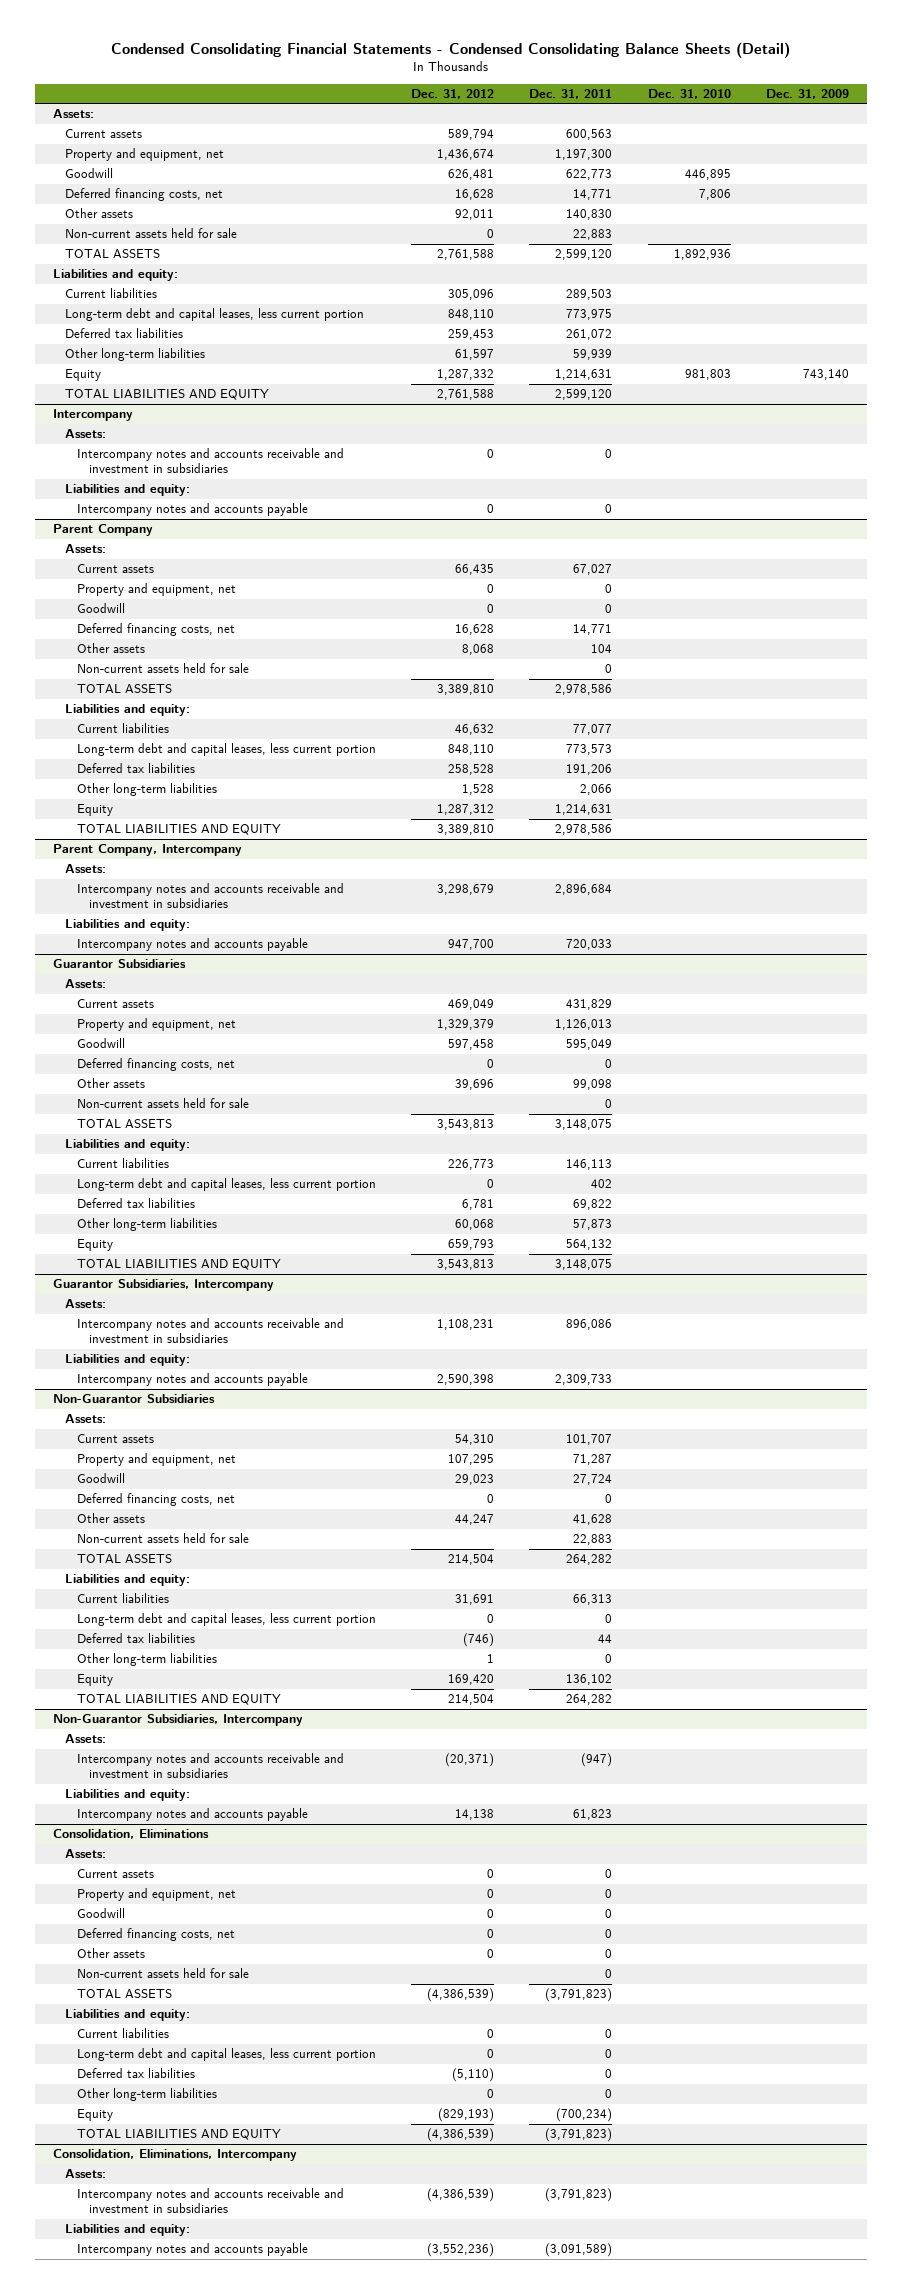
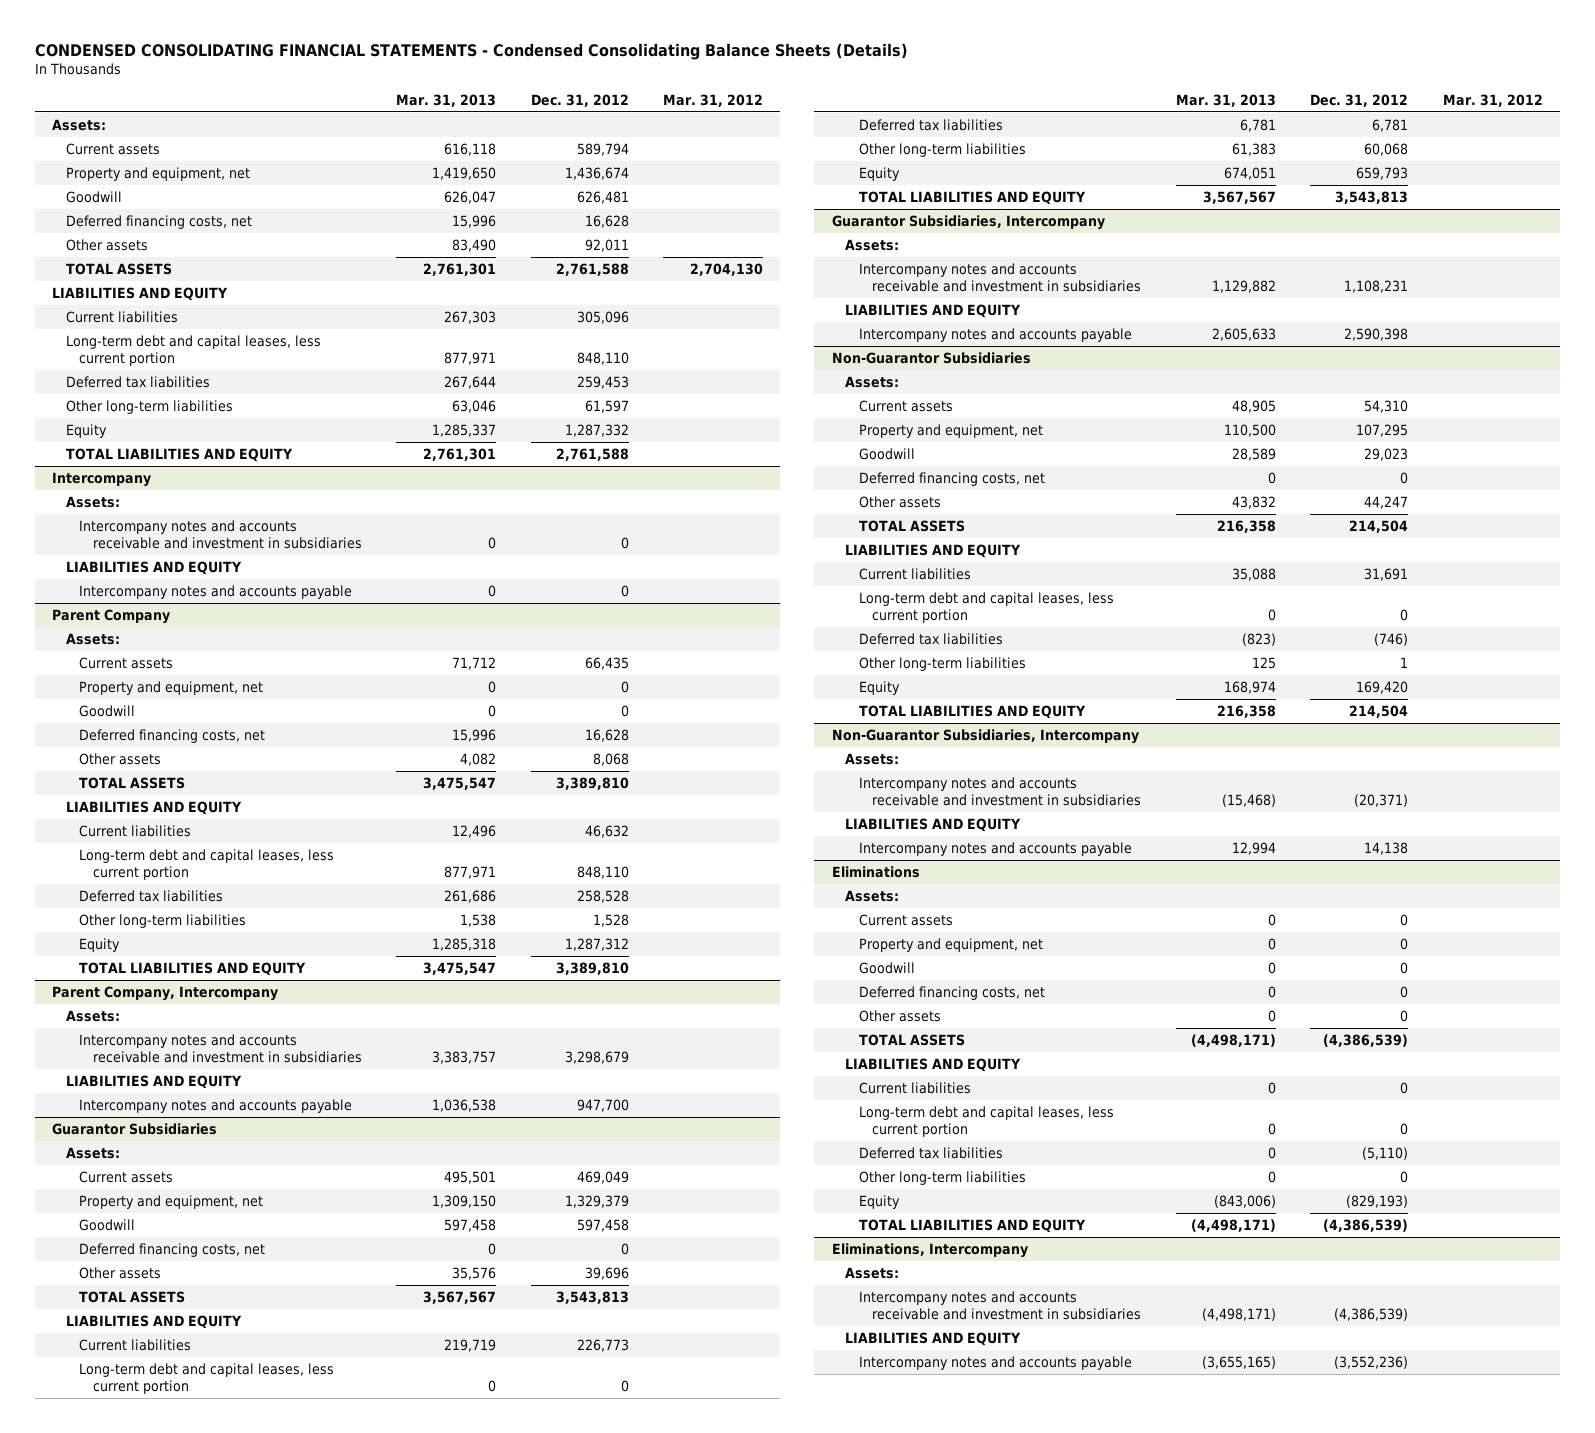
- Condensed Consolidating Financial Statements - Condensed Consolidating Balance Sheets (Detail)
+ CONDENSED CONSOLIDATING FINANCIAL STATEMENTS - Condensed Consolidating Balance Sheets (Details)
- | Dec. 31, 2012 | Dec. 31, 2011 | Dec. 31, 2010 | Dec. 31, 2009
+ | Mar. 31, 2013 | Dec. 31, 2012 | Mar. 31, 2012
- Non-current assets held for sale | 0 | 22,883 | |
- Liabilities and equity:
+ LIABILITIES AND EQUITY
@ Intercompany
- Liabilities and equity:
+ LIABILITIES AND EQUITY
@ Parent Company
- Non-current assets held for sale | | 0 | |
- Liabilities and equity:
+ LIABILITIES AND EQUITY
@ Parent Company, Intercompany
- Liabilities and equity:
+ LIABILITIES AND EQUITY
@ Guarantor Subsidiaries
- Non-current assets held for sale | | 0 | |
- Liabilities and equity:
+ LIABILITIES AND EQUITY
@ Guarantor Subsidiaries, Intercompany
- Liabilities and equity:
+ LIABILITIES AND EQUITY
@ Non-Guarantor Subsidiaries
- Non-current assets held for sale | | 22,883 | |
- Liabilities and equity:
+ LIABILITIES AND EQUITY
@ Non-Guarantor Subsidiaries, Intercompany
- Liabilities and equity:
+ LIABILITIES AND EQUITY
- Consolidation, Eliminations
+ Eliminations
- Non-current assets held for sale | | 0 | |
- Liabilities and equity:
+ LIABILITIES AND EQUITY
- Consolidation, Eliminations, Intercompany
+ Eliminations, Intercompany
- Liabilities and equity:
+ LIABILITIES AND EQUITY

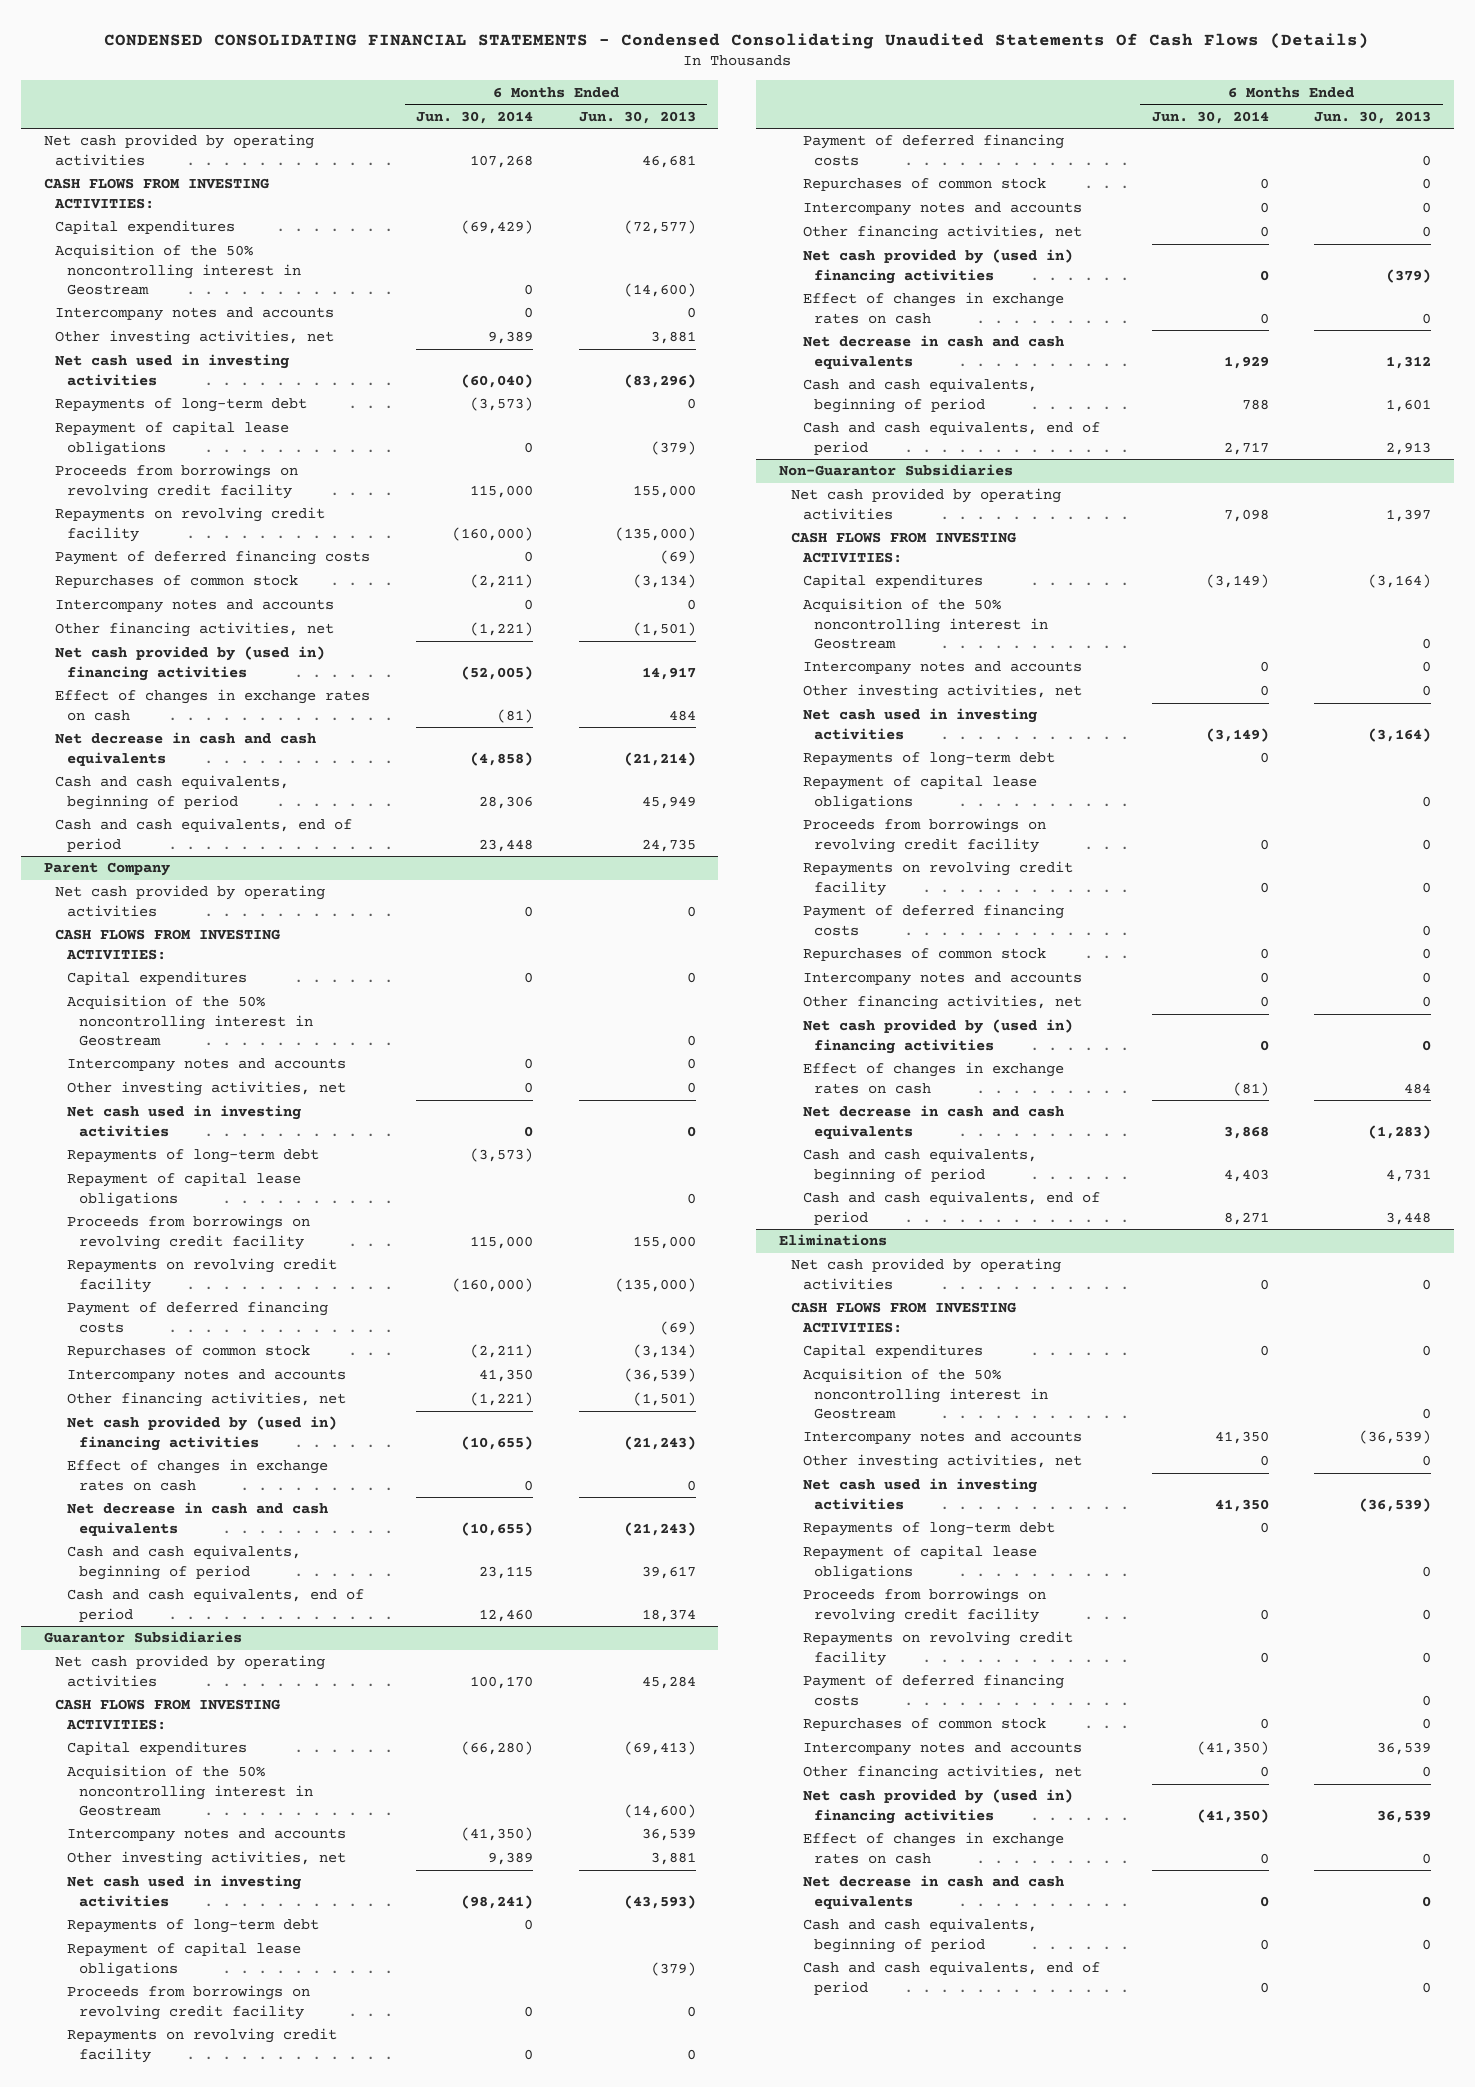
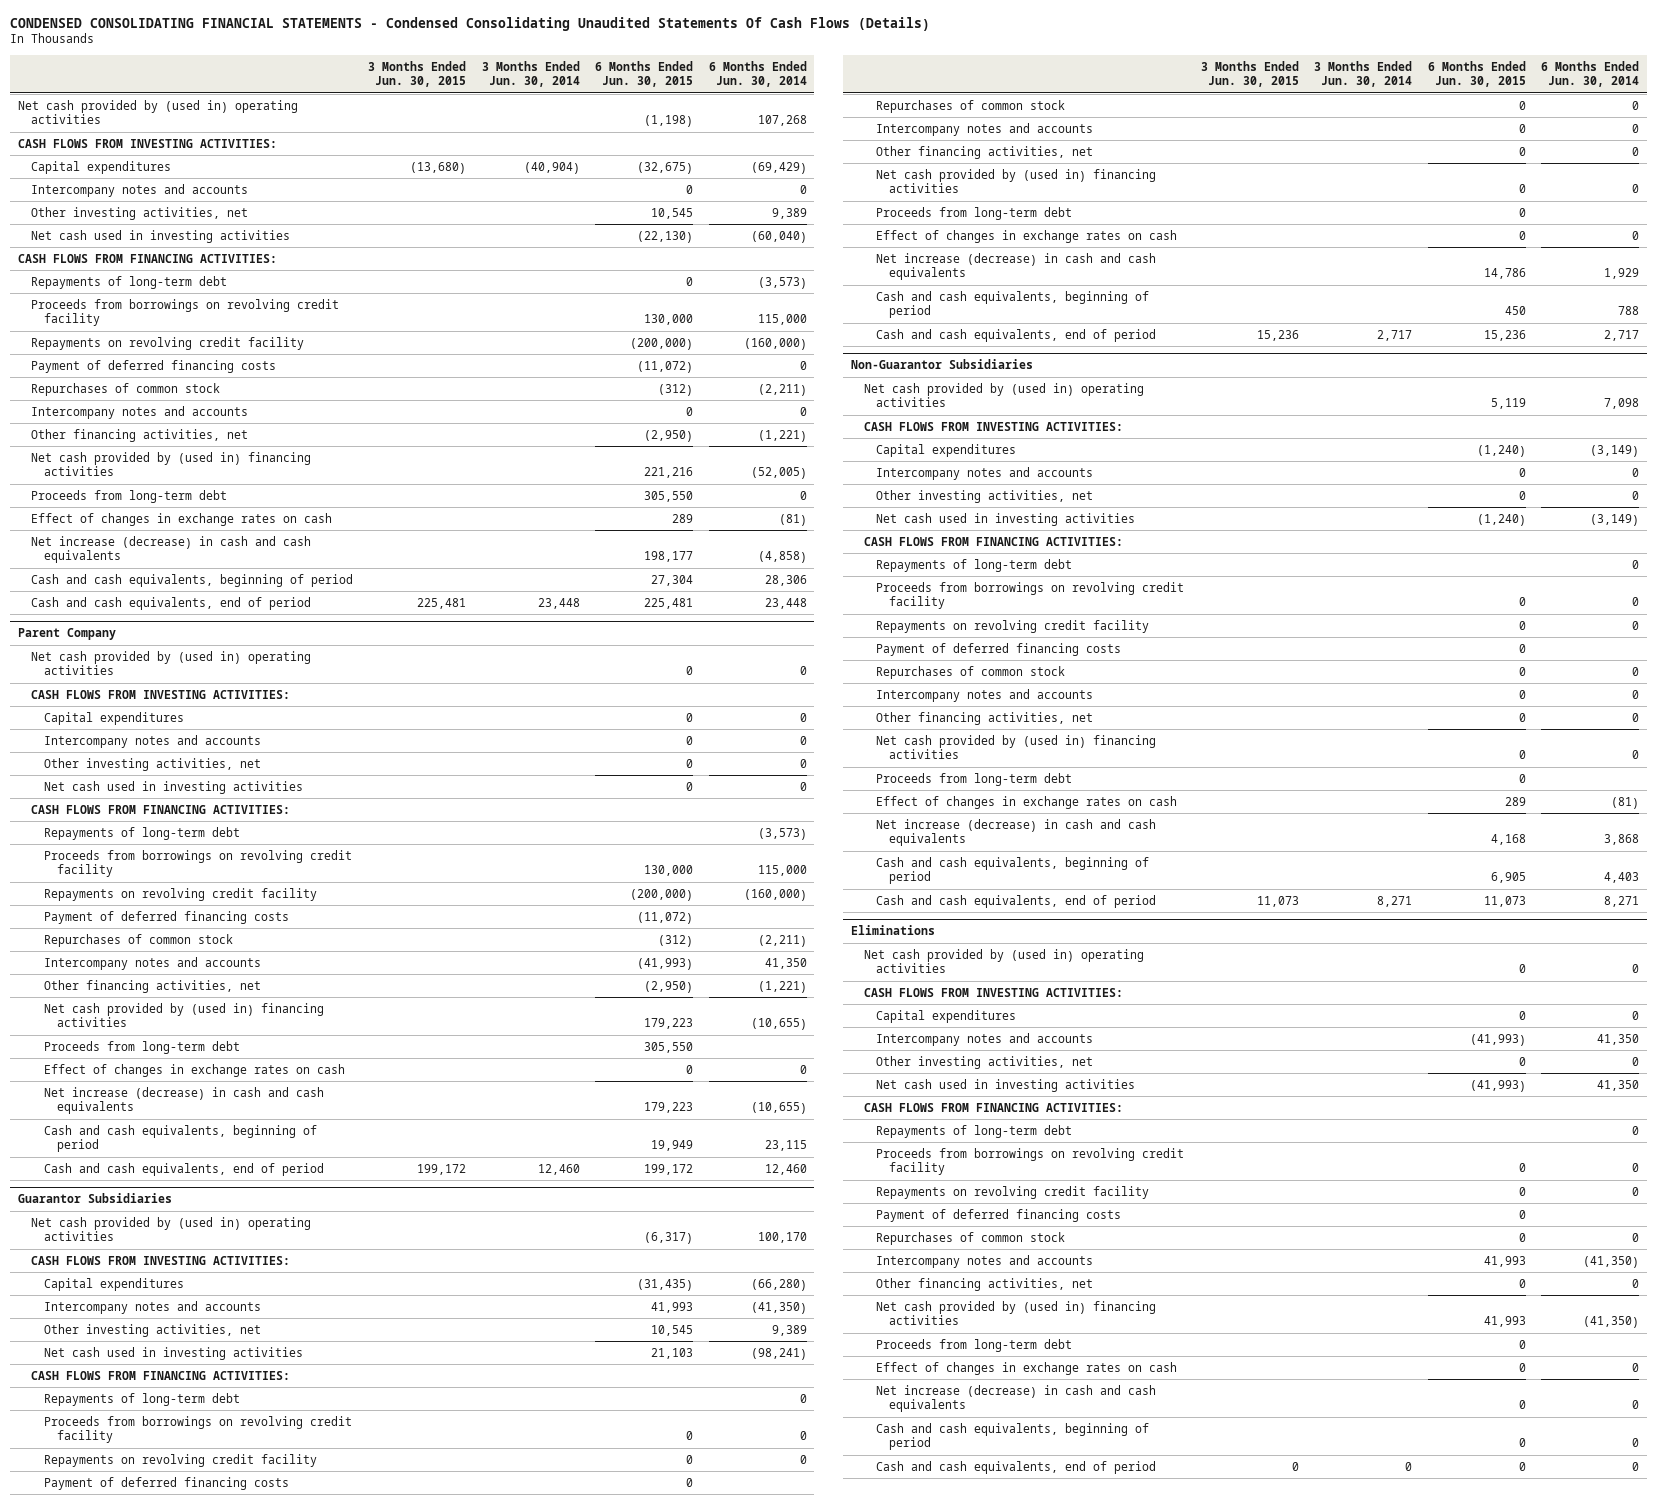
- | 6 Months Ended Jun. 30, 2014 | 6 Months Ended Jun. 30, 2013
+ | 3 Months Ended Jun. 30, 2015 | 3 Months Ended Jun. 30, 2014 | 6 Months Ended Jun. 30, 2015 | 6 Months Ended Jun. 30, 2014
- Net cash provided by operating activities | 107,268 | 46,681
+ Net cash provided by (used in) operating activities | | | (1,198) | 107,268
- Acquisition of the 50% noncontrolling interest in Geostream | 0 | (14,600)
+ CASH FLOWS FROM FINANCING ACTIVITIES:
- Repayment of capital lease obligations | 0 | (379)
+ Proceeds from long-term debt | | | 305,550 | 0
- Net decrease in cash and cash equivalents | (4,858) | (21,214)
+ Net increase (decrease) in cash and cash equivalents | | | 198,177 | (4,858)
@ Parent Company
- Net cash provided by operating activities | 0 | 0
+ Net cash provided by (used in) operating activities | | | 0 | 0
- Acquisition of the 50% noncontrolling interest in Geostream | | 0
+ CASH FLOWS FROM FINANCING ACTIVITIES:
- Repayment of capital lease obligations | | 0
+ Proceeds from long-term debt | | | 305,550 |
- Net decrease in cash and cash equivalents | (10,655) | (21,243)
+ Net increase (decrease) in cash and cash equivalents | | | 179,223 | (10,655)
@ Guarantor Subsidiaries
- Net cash provided by operating activities | 100,170 | 45,284
+ Net cash provided by (used in) operating activities | | | (6,317) | 100,170
- Acquisition of the 50% noncontrolling interest in Geostream | | (14,600)
+ CASH FLOWS FROM FINANCING ACTIVITIES:
- Repayment of capital lease obligations | | (379)
+ Proceeds from long-term debt | | | 0 |
- Net decrease in cash and cash equivalents | 1,929 | 1,312
+ Net increase (decrease) in cash and cash equivalents | | | 14,786 | 1,929
@ Non-Guarantor Subsidiaries
- Net cash provided by operating activities | 7,098 | 1,397
+ Net cash provided by (used in) operating activities | | | 5,119 | 7,098
- Acquisition of the 50% noncontrolling interest in Geostream | | 0
+ CASH FLOWS FROM FINANCING ACTIVITIES:
- Repayment of capital lease obligations | | 0
+ Proceeds from long-term debt | | | 0 |
- Net decrease in cash and cash equivalents | 3,868 | (1,283)
+ Net increase (decrease) in cash and cash equivalents | | | 4,168 | 3,868
@ Eliminations
- Net cash provided by operating activities | 0 | 0
+ Net cash provided by (used in) operating activities | | | 0 | 0
- Acquisition of the 50% noncontrolling interest in Geostream | | 0
+ CASH FLOWS FROM FINANCING ACTIVITIES:
- Repayment of capital lease obligations | | 0
+ Proceeds from long-term debt | | | 0 |
- Net decrease in cash and cash equivalents | 0 | 0
+ Net increase (decrease) in cash and cash equivalents | | | 0 | 0

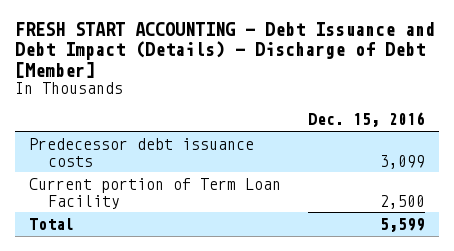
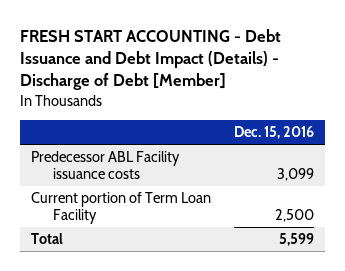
- Predecessor debt issuance costs | 3,099
+ Predecessor ABL Facility issuance costs | 3,099

